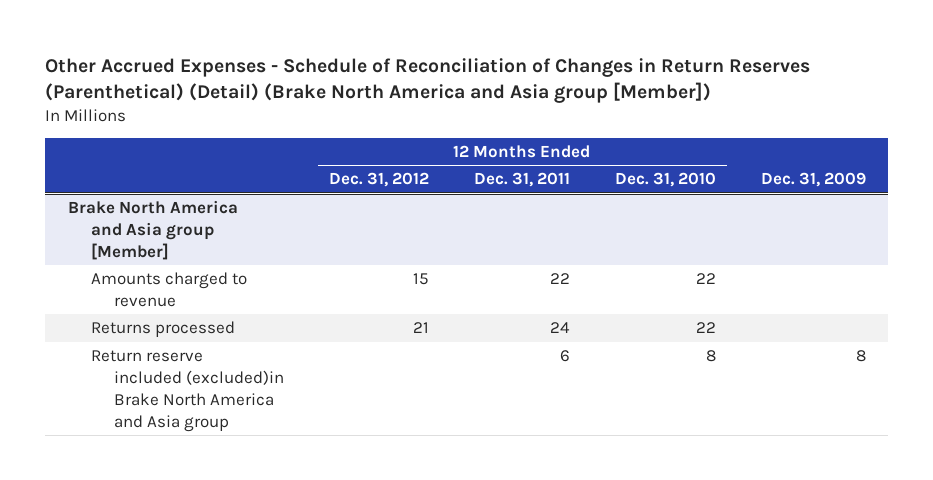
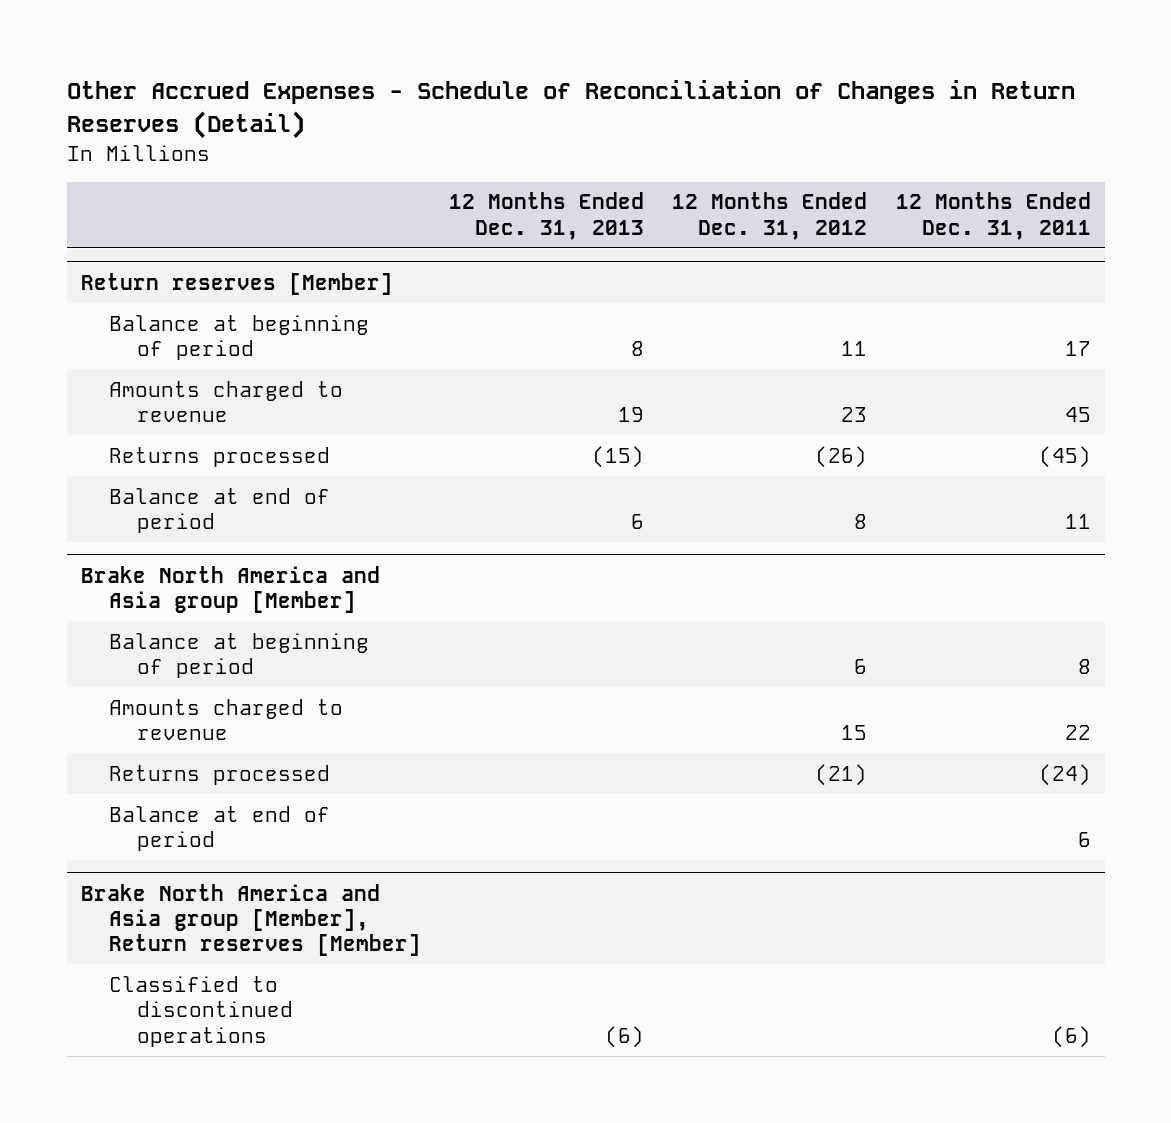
- Other Accrued Expenses - Schedule of Reconciliation of Changes in Return Reserves (Parenthetical) (Detail) (Brake North America and Asia group [Member])
+ Other Accrued Expenses - Schedule of Reconciliation of Changes in Return Reserves (Detail)
- | 12 Months Ended Dec. 31, 2012 | 12 Months Ended Dec. 31, 2011 | 12 Months Ended Dec. 31, 2010 | Dec. 31, 2009
+ | 12 Months Ended Dec. 31, 2013 | 12 Months Ended Dec. 31, 2012 | 12 Months Ended Dec. 31, 2011
+ Return reserves [Member]
+ Balance at beginning of period | 8 | 11 | 17
+ Amounts charged to revenue | 19 | 23 | 45
+ Returns processed | (15) | (26) | (45)
+ Balance at end of period | 6 | 8 | 11
@ Brake North America and Asia group [Member]
+ Balance at beginning of period | | 6 | 8
- Returns processed | 21 | 24 | 22 |
- Return reserve included (excluded)in Brake North America and Asia group | | 6 | 8 | 8
+ Returns processed | | (21) | (24)
+ Balance at end of period | | | 6
+ Brake North America and Asia group [Member], Return reserves [Member]
+ Classified to discontinued operations | (6) | | (6)

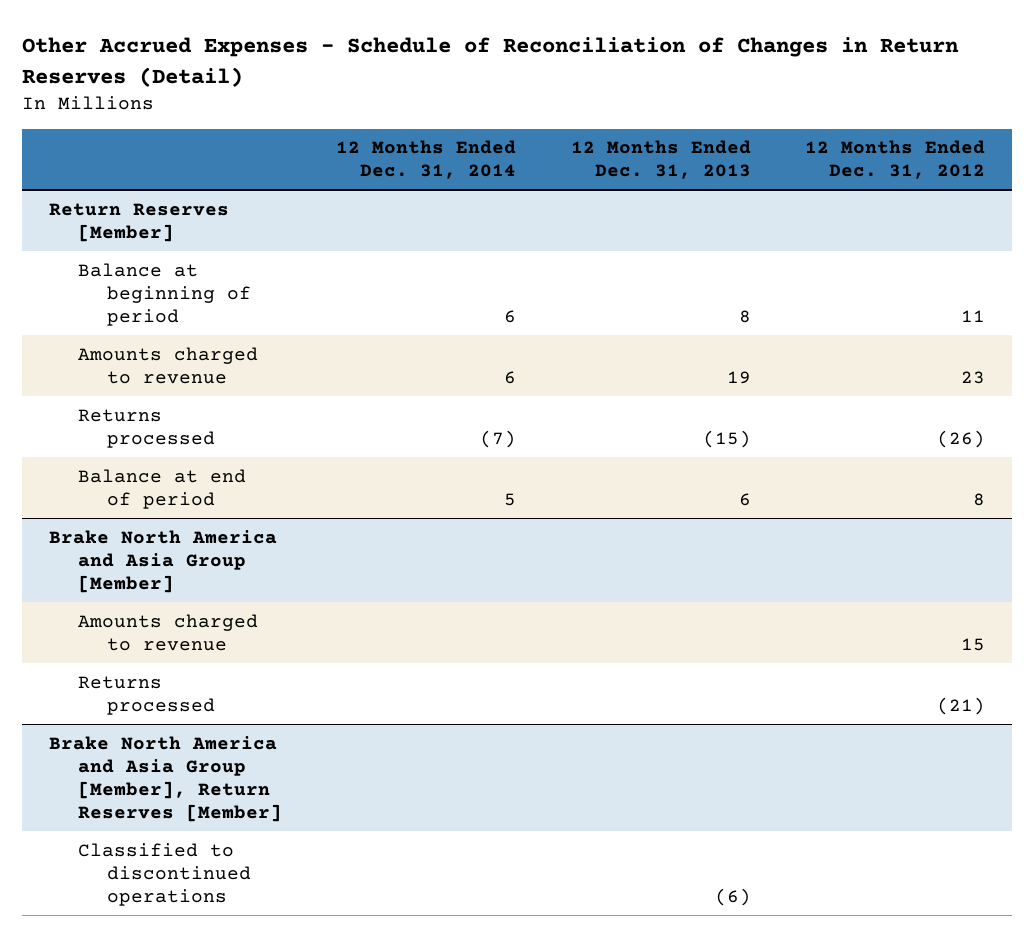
- | 12 Months Ended Dec. 31, 2013 | 12 Months Ended Dec. 31, 2012 | 12 Months Ended Dec. 31, 2011
+ | 12 Months Ended Dec. 31, 2014 | 12 Months Ended Dec. 31, 2013 | 12 Months Ended Dec. 31, 2012
- Return reserves [Member]
+ Return Reserves [Member]
- Brake North America and Asia group [Member]
- Balance at beginning of period | | 6 | 8
+ Brake North America and Asia Group [Member]
- Balance at end of period | | | 6
- Brake North America and Asia group [Member], Return reserves [Member]
+ Brake North America and Asia Group [Member], Return Reserves [Member]

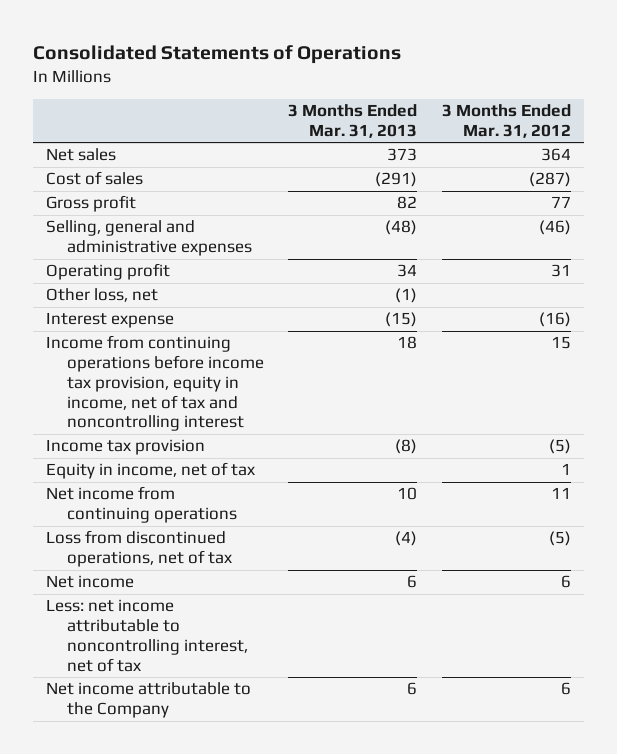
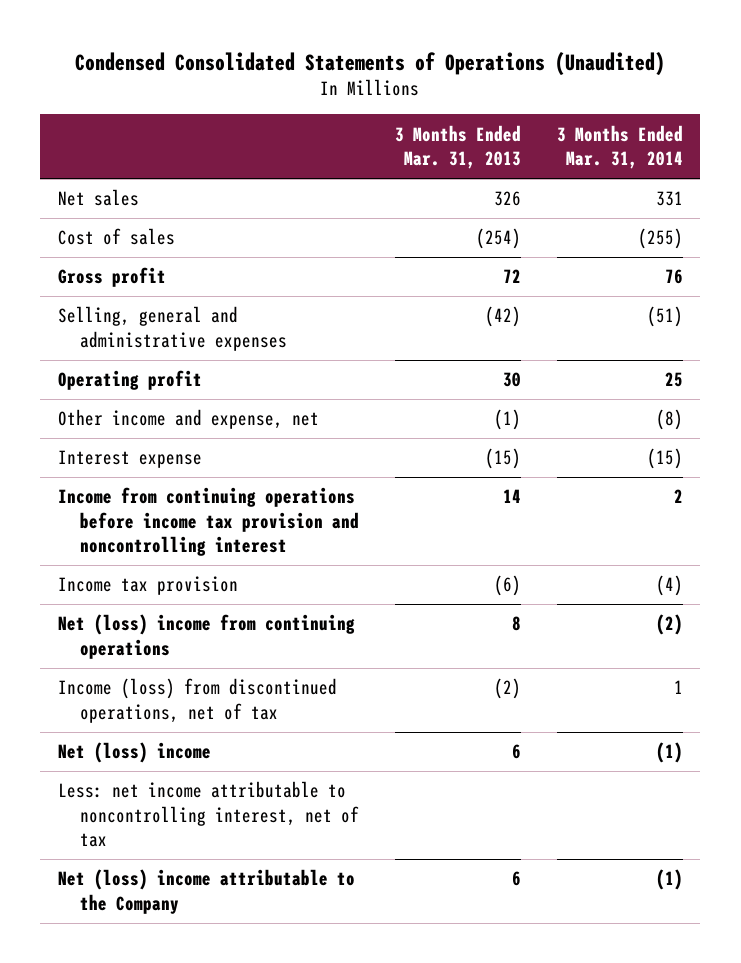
- Consolidated Statements of Operations
+ Condensed Consolidated Statements of Operations (Unaudited)
- | 3 Months Ended Mar. 31, 2013 | 3 Months Ended Mar. 31, 2012
+ | 3 Months Ended Mar. 31, 2013 | 3 Months Ended Mar. 31, 2014
- Net sales | 373 | 364
- Cost of sales | (291) | (287)
- Gross profit | 82 | 77
- Selling, general and administrative expenses | (48) | (46)
- Operating profit | 34 | 31
- Other loss, net | (1) |
+ Net sales | 326 | 331
+ Cost of sales | (254) | (255)
+ Gross profit | 72 | 76
+ Selling, general and administrative expenses | (42) | (51)
+ Operating profit | 30 | 25
+ Other income and expense, net | (1) | (8)
- Income from continuing operations before income tax provision, equity in income, net of tax and noncontrolling interest | 18 | 15
- Income tax provision | (8) | (5)
- Equity in income, net of tax | | 1
- Net income from continuing operations | 10 | 11
- Loss from discontinued operations, net of tax | (4) | (5)
- Net income | 6 | 6
+ Income from continuing operations before income tax provision and noncontrolling interest | 14 | 2
+ Income tax provision | (6) | (4)
+ Net (loss) income from continuing operations | 8 | (2)
+ Income (loss) from discontinued operations, net of tax | (2) | 1
+ Net (loss) income | 6 | (1)
- Net income attributable to the Company | 6 | 6
+ Net (loss) income attributable to the Company | 6 | (1)

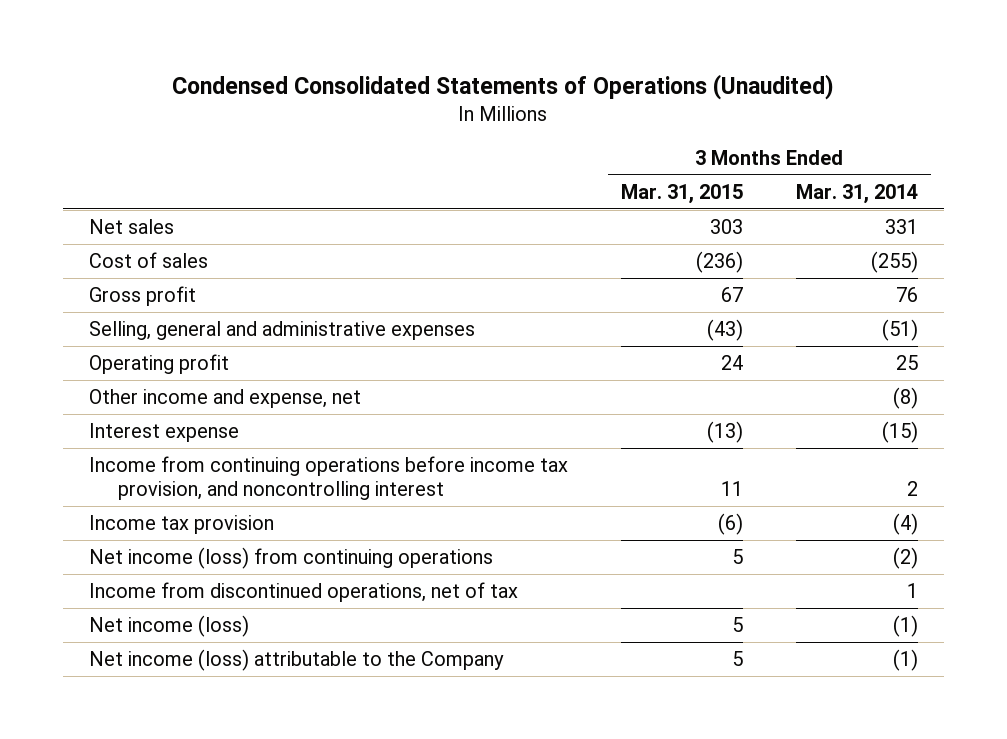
- | 3 Months Ended Mar. 31, 2013 | 3 Months Ended Mar. 31, 2014
+ | 3 Months Ended Mar. 31, 2015 | 3 Months Ended Mar. 31, 2014
- Income from continuing operations before income tax provision and noncontrolling interest | 14 | 2
+ Income from continuing operations before income tax provision, and noncontrolling interest | 11 | 2
- Net (loss) income from continuing operations | 8 | (2)
- Income (loss) from discontinued operations, net of tax | (2) | 1
- Net (loss) income | 6 | (1)
- Less: net income attributable to noncontrolling interest, net of tax
- Net (loss) income attributable to the Company | 6 | (1)
+ Net income (loss) from continuing operations | 5 | (2)
+ Income from discontinued operations, net of tax | | 1
+ Net income (loss) | 5 | (1)
+ Net income (loss) attributable to the Company | 5 | (1)

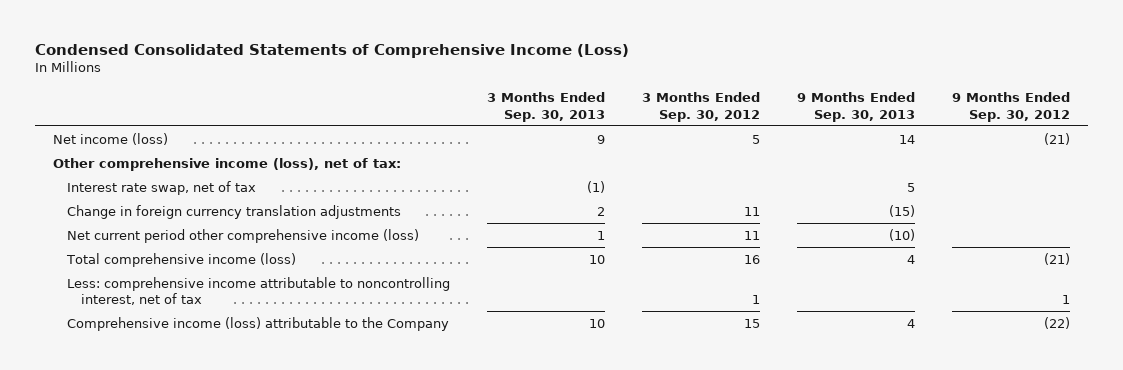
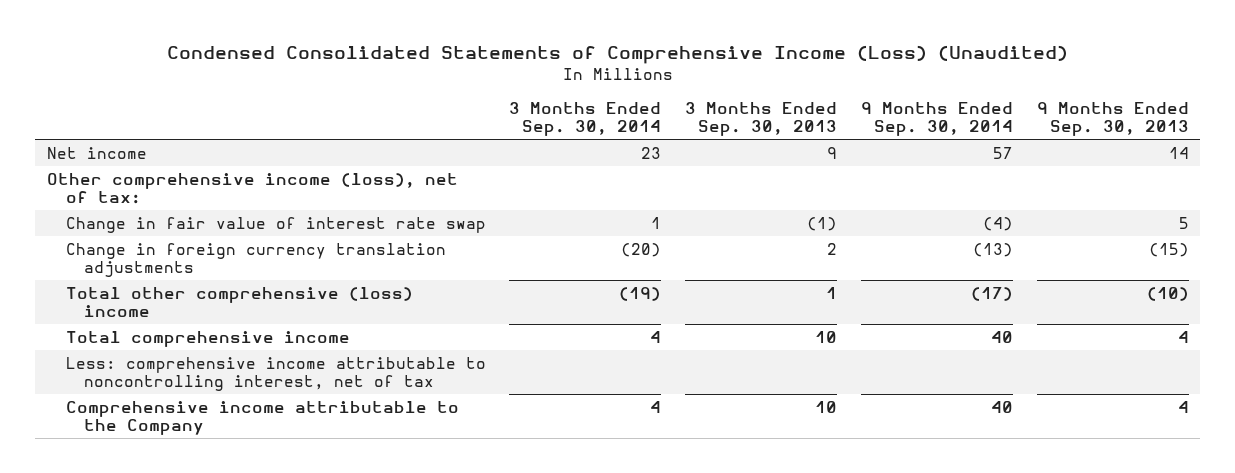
- Condensed Consolidated Statements of Comprehensive Income (Loss)
+ Condensed Consolidated Statements of Comprehensive Income (Loss) (Unaudited)
- | 3 Months Ended Sep. 30, 2013 | 3 Months Ended Sep. 30, 2012 | 9 Months Ended Sep. 30, 2013 | 9 Months Ended Sep. 30, 2012
+ | 3 Months Ended Sep. 30, 2014 | 3 Months Ended Sep. 30, 2013 | 9 Months Ended Sep. 30, 2014 | 9 Months Ended Sep. 30, 2013
- Net income (loss) | 9 | 5 | 14 | (21)
+ Net income | 23 | 9 | 57 | 14
- Interest rate swap, net of tax | (1) | | 5 |
+ Change in fair value of interest rate swap | 1 | (1) | (4) | 5
- Net current period other comprehensive income (loss) | 1 | 11 | (10) |
- Total comprehensive income (loss) | 10 | 16 | 4 | (21)
+ Total other comprehensive (loss) income | (19) | 1 | (17) | (10)
+ Total comprehensive income | 4 | 10 | 40 | 4
- Comprehensive income (loss) attributable to the Company | 10 | 15 | 4 | (22)
+ Comprehensive income attributable to the Company | 4 | 10 | 40 | 4

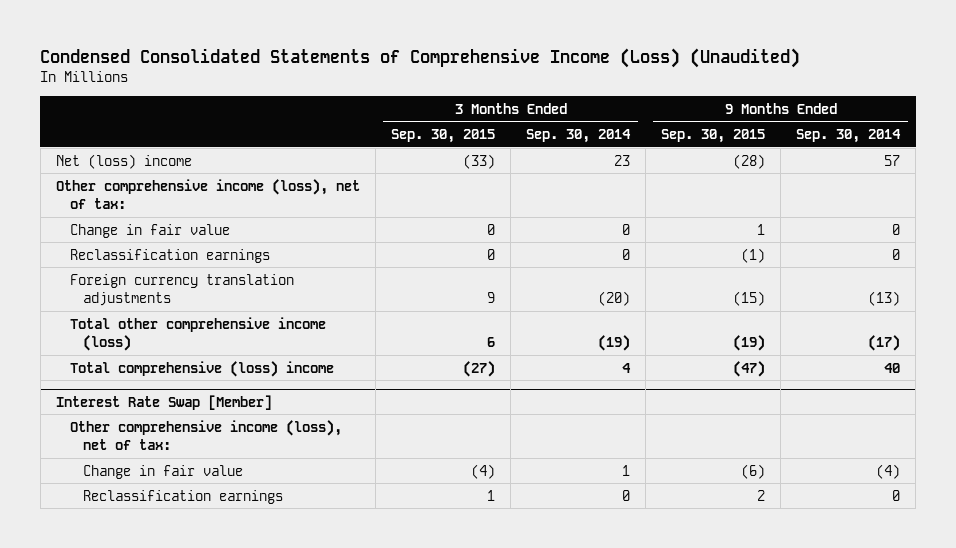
- | 3 Months Ended Sep. 30, 2014 | 3 Months Ended Sep. 30, 2013 | 9 Months Ended Sep. 30, 2014 | 9 Months Ended Sep. 30, 2013
+ | 3 Months Ended Sep. 30, 2015 | 3 Months Ended Sep. 30, 2014 | 9 Months Ended Sep. 30, 2015 | 9 Months Ended Sep. 30, 2014
- Net income | 23 | 9 | 57 | 14
+ Net (loss) income | (33) | 23 | (28) | 57
- Change in fair value of interest rate swap | 1 | (1) | (4) | 5
- Change in foreign currency translation adjustments | (20) | 2 | (13) | (15)
- Total other comprehensive (loss) income | (19) | 1 | (17) | (10)
- Total comprehensive income | 4 | 10 | 40 | 4
- Less: comprehensive income attributable to noncontrolling interest, net of tax
- Comprehensive income attributable to the Company | 4 | 10 | 40 | 4
+ Change in fair value | 0 | 0 | 1 | 0
+ Reclassification earnings | 0 | 0 | (1) | 0
+ Foreign currency translation adjustments | 9 | (20) | (15) | (13)
+ Total other comprehensive income (loss) | 6 | (19) | (19) | (17)
+ Total comprehensive (loss) income | (27) | 4 | (47) | 40
+ Interest Rate Swap [Member]
+ Other comprehensive income (loss), net of tax:
+ Change in fair value | (4) | 1 | (6) | (4)
+ Reclassification earnings | 1 | 0 | 2 | 0

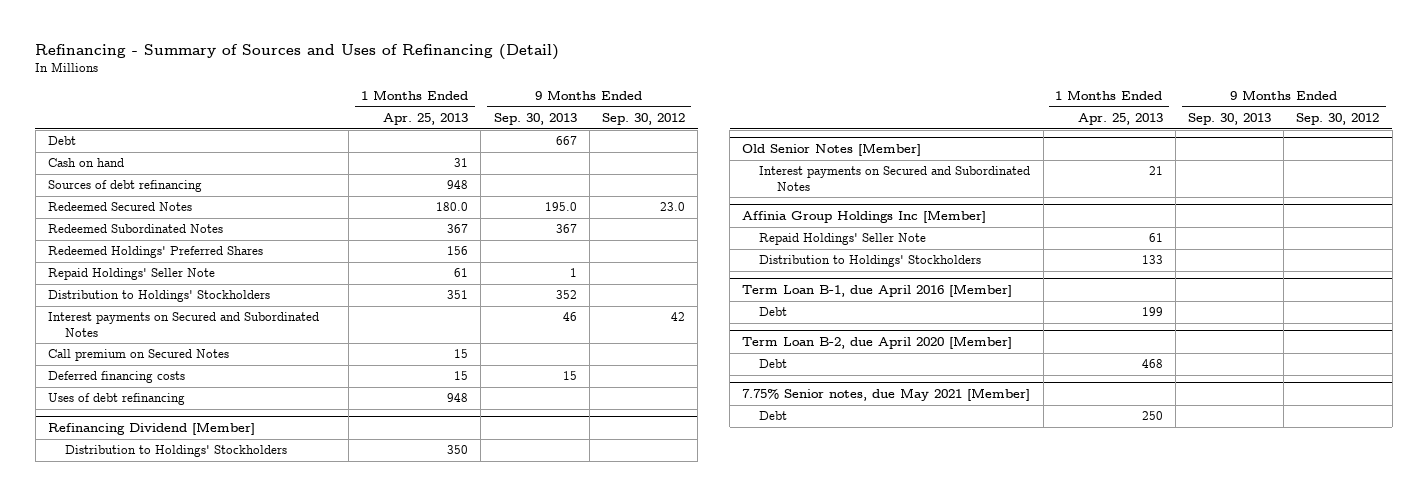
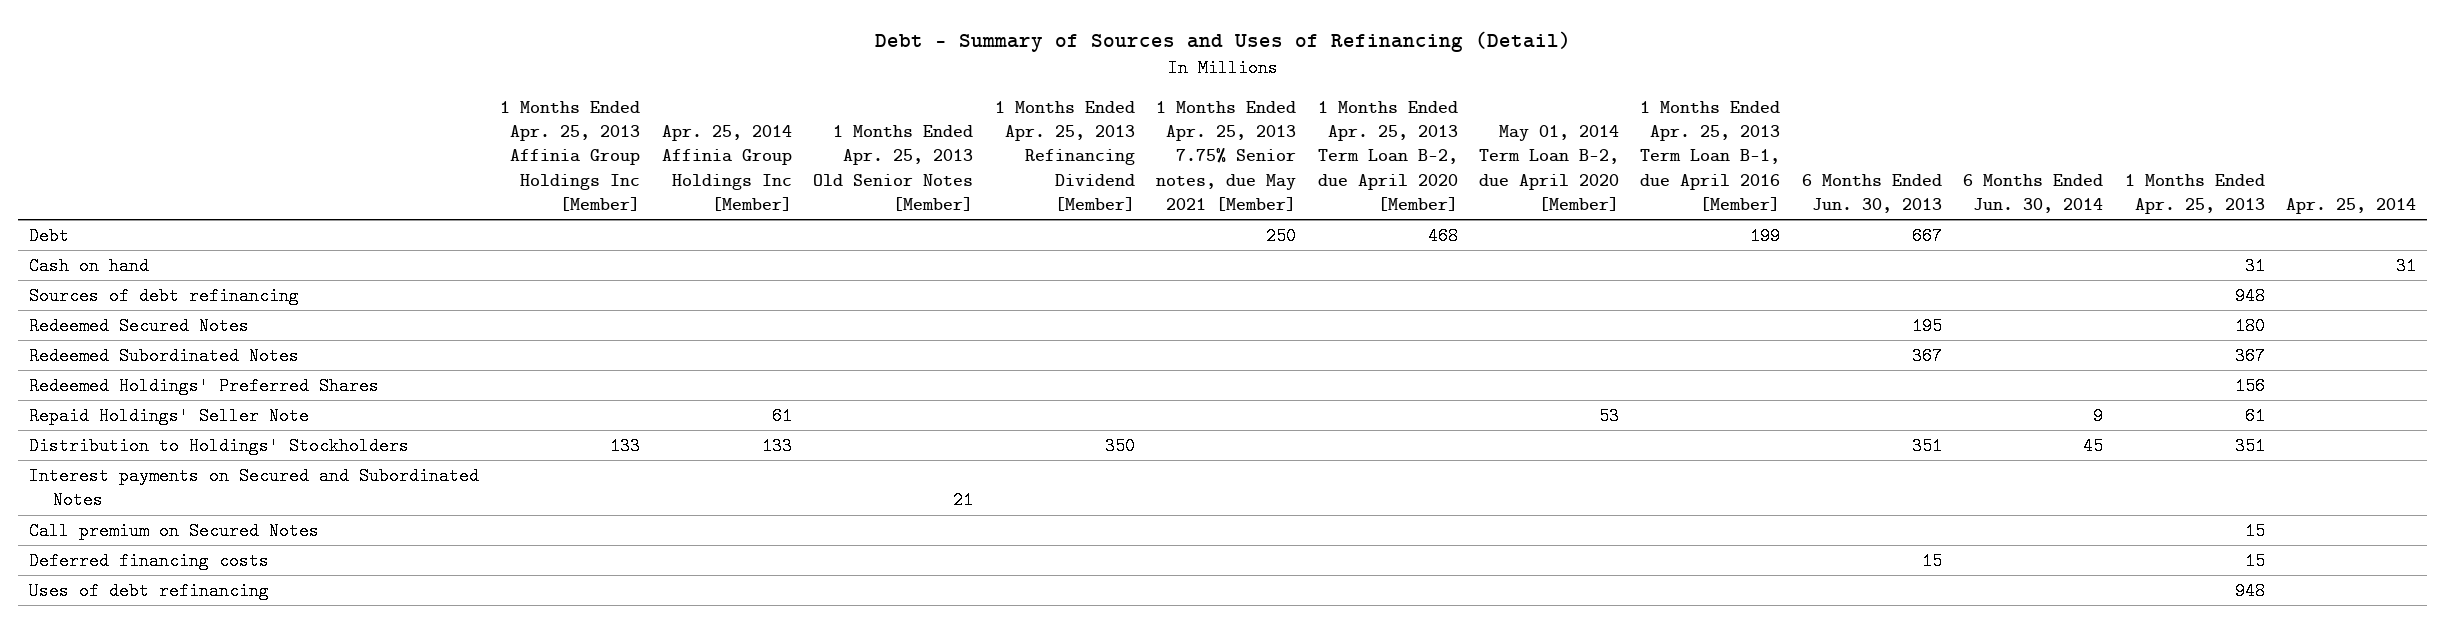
- Refinancing - Summary of Sources and Uses of Refinancing (Detail)
+ Debt - Summary of Sources and Uses of Refinancing (Detail)
- | 1 Months Ended Apr. 25, 2013 | 9 Months Ended Sep. 30, 2013 | 9 Months Ended Sep. 30, 2012
+ | 1 Months Ended Apr. 25, 2013 Affinia Group Holdings Inc [Member] | Apr. 25, 2014 Affinia Group Holdings Inc [Member] | 1 Months Ended Apr. 25, 2013 Old Senior Notes [Member] | 1 Months Ended Apr. 25, 2013 Refinancing Dividend [Member] | 1 Months Ended Apr. 25, 2013 7.75% Senior notes, due May 2021 [Member] | 1 Months Ended Apr. 25, 2013 Term Loan B-2, due April 2020 [Member] | May 01, 2014 Term Loan B-2, due April 2020 [Member] | 1 Months Ended Apr. 25, 2013 Term Loan B-1, due April 2016 [Member] | 6 Months Ended Jun. 30, 2013 | 6 Months Ended Jun. 30, 2014 | 1 Months Ended Apr. 25, 2013 | Apr. 25, 2014
- Redeemed Secured Notes | 180.0 | 195.0 | 23.0
+ Redeemed Secured Notes | | | | | | | | | 195 | | 180 |
- Refinancing Dividend [Member]
- Distribution to Holdings' Stockholders | 350 | |
- Old Senior Notes [Member]
- Interest payments on Secured and Subordinated Notes | 21 | |
- Affinia Group Holdings Inc [Member]
- Repaid Holdings' Seller Note | 61 | |
- Distribution to Holdings' Stockholders | 133 | |
- Term Loan B-1, due April 2016 [Member]
- Debt | 199 | |
- Term Loan B-2, due April 2020 [Member]
- Debt | 468 | |
- 7.75% Senior notes, due May 2021 [Member]
- Debt | 250 | |

